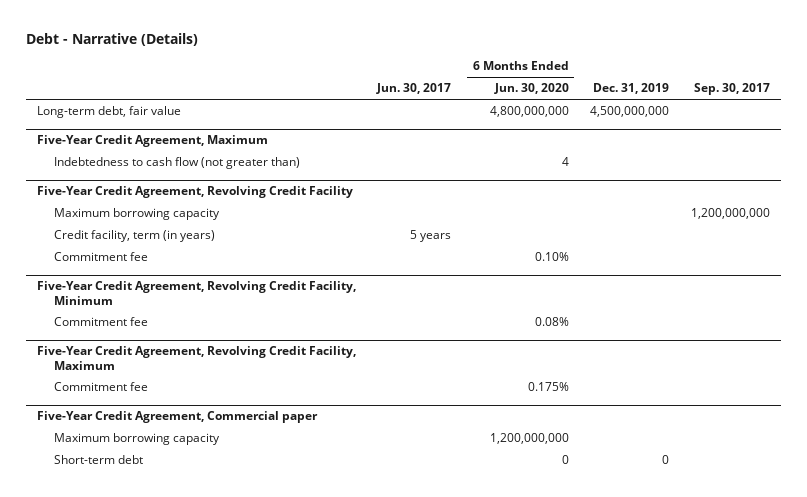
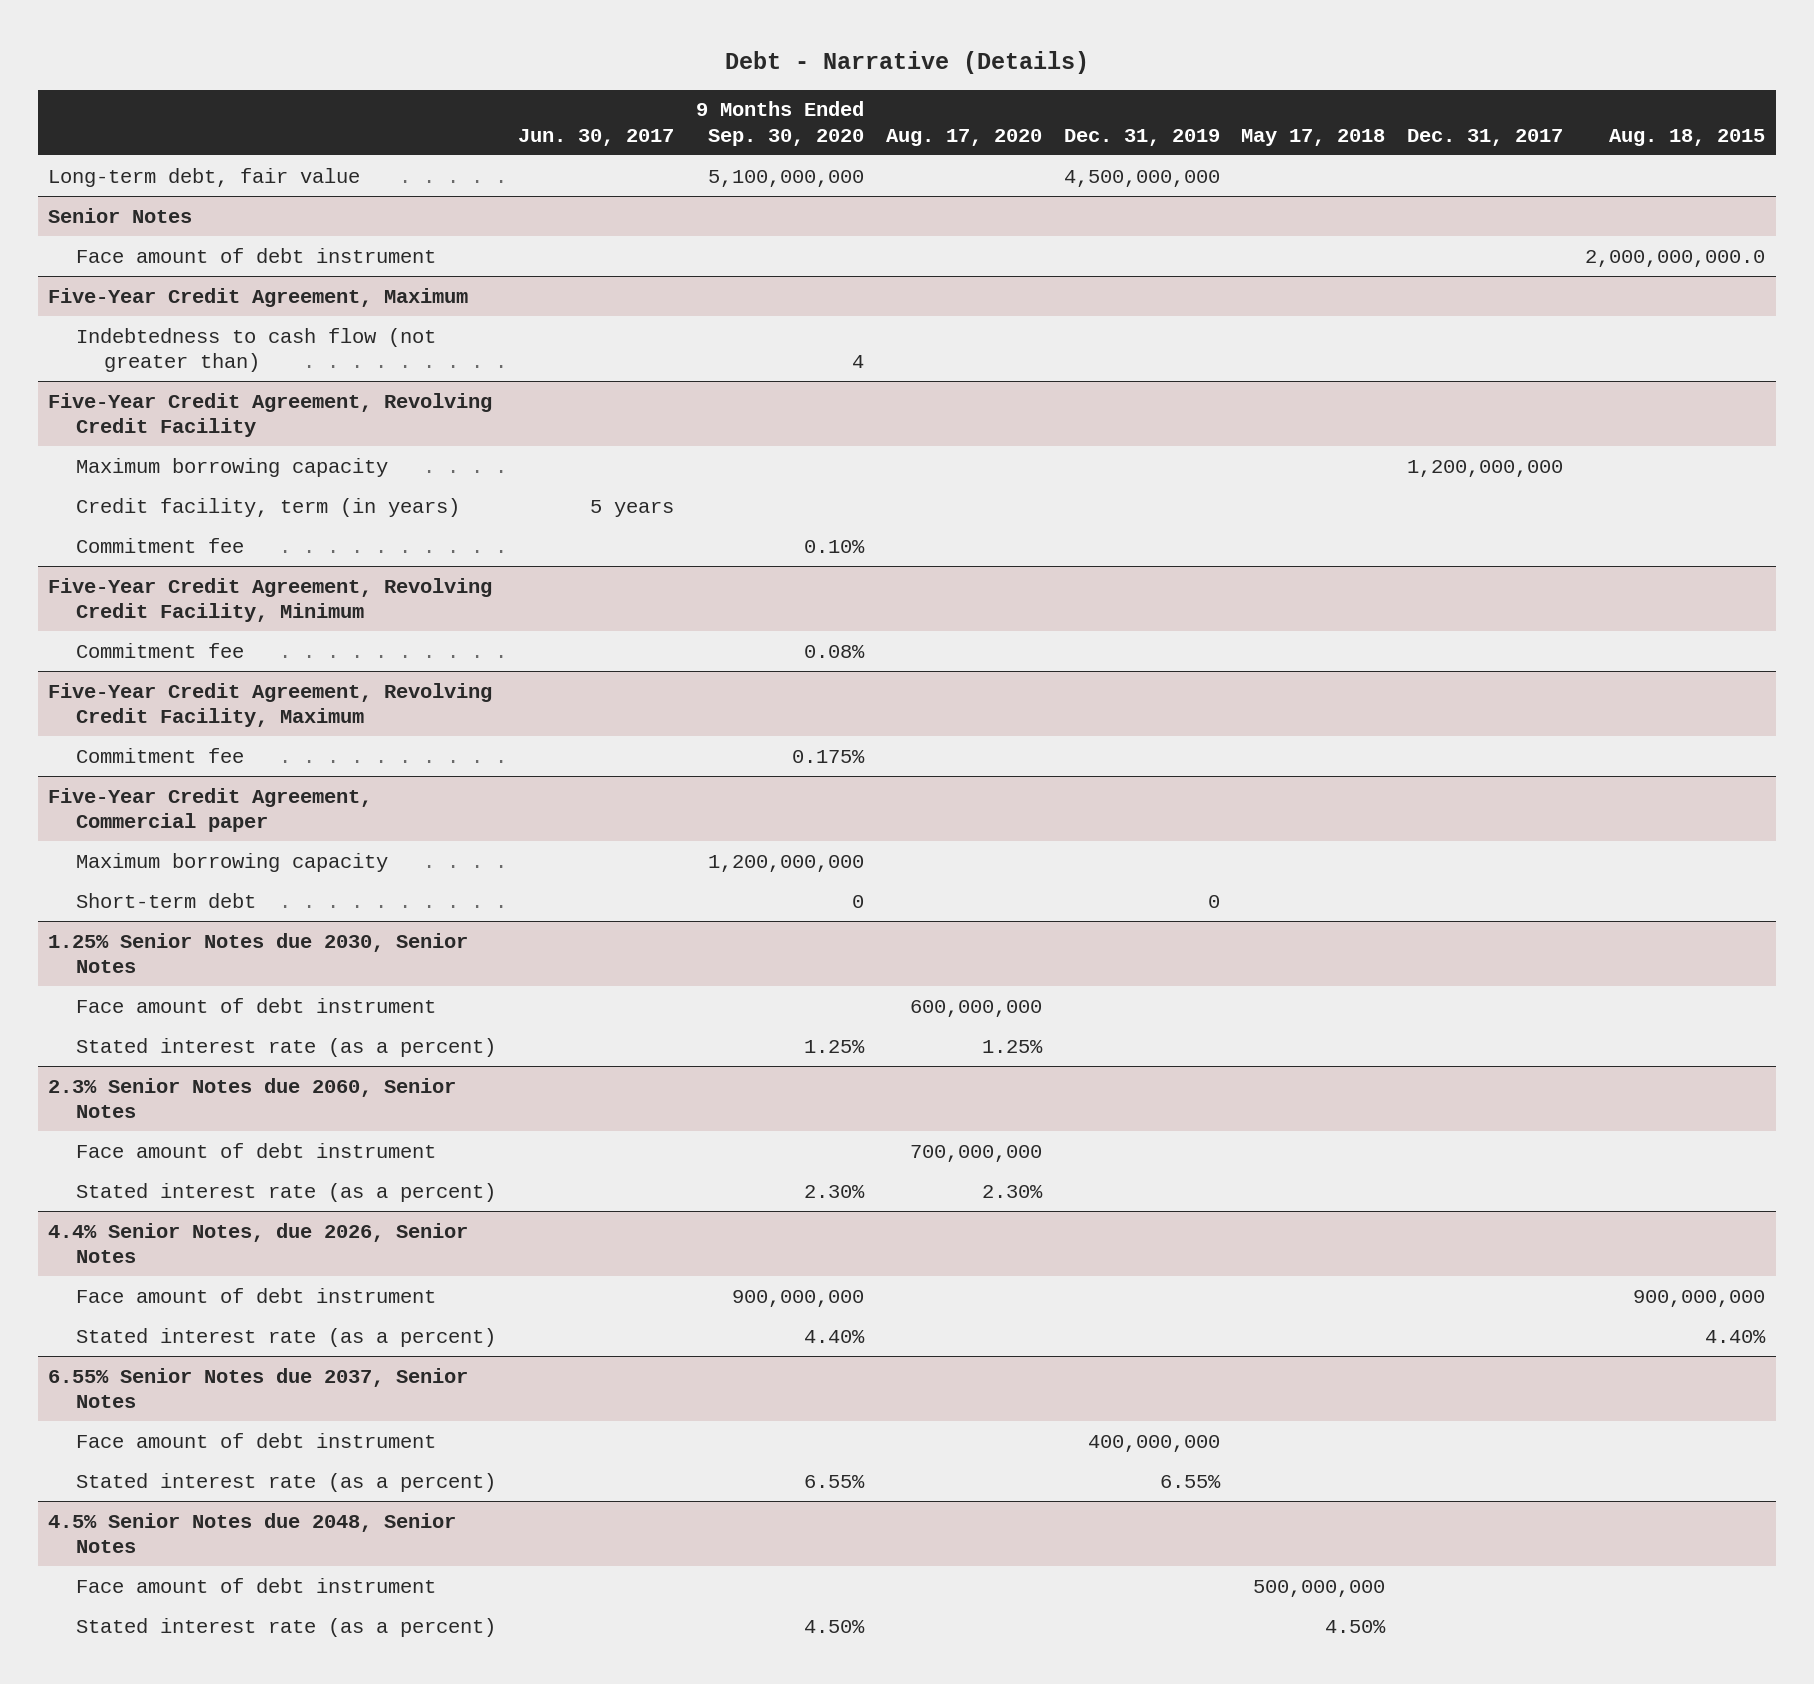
- | Jun. 30, 2017 | 6 Months Ended Jun. 30, 2020 | Dec. 31, 2019 | Sep. 30, 2017
+ | Jun. 30, 2017 | 9 Months Ended Sep. 30, 2020 | Aug. 17, 2020 | Dec. 31, 2019 | May 17, 2018 | Dec. 31, 2017 | Aug. 18, 2015
+ Senior Notes
+ Face amount of debt instrument | | | | | | | 2,000,000,000.0
+ 1.25% Senior Notes due 2030, Senior Notes
+ Face amount of debt instrument | | | 600,000,000 | | | |
+ Stated interest rate (as a percent) | | 1.25% | 1.25% | | | |
+ 2.3% Senior Notes due 2060, Senior Notes
+ Face amount of debt instrument | | | 700,000,000 | | | |
+ Stated interest rate (as a percent) | | 2.30% | 2.30% | | | |
+ 4.4% Senior Notes, due 2026, Senior Notes
+ Face amount of debt instrument | | 900,000,000 | | | | | 900,000,000
+ Stated interest rate (as a percent) | | 4.40% | | | | | 4.40%
+ 6.55% Senior Notes due 2037, Senior Notes
+ Face amount of debt instrument | | | | 400,000,000 | | |
+ Stated interest rate (as a percent) | | 6.55% | | 6.55% | | |
+ 4.5% Senior Notes due 2048, Senior Notes
+ Face amount of debt instrument | | | | | 500,000,000 | |
+ Stated interest rate (as a percent) | | 4.50% | | | 4.50% | |

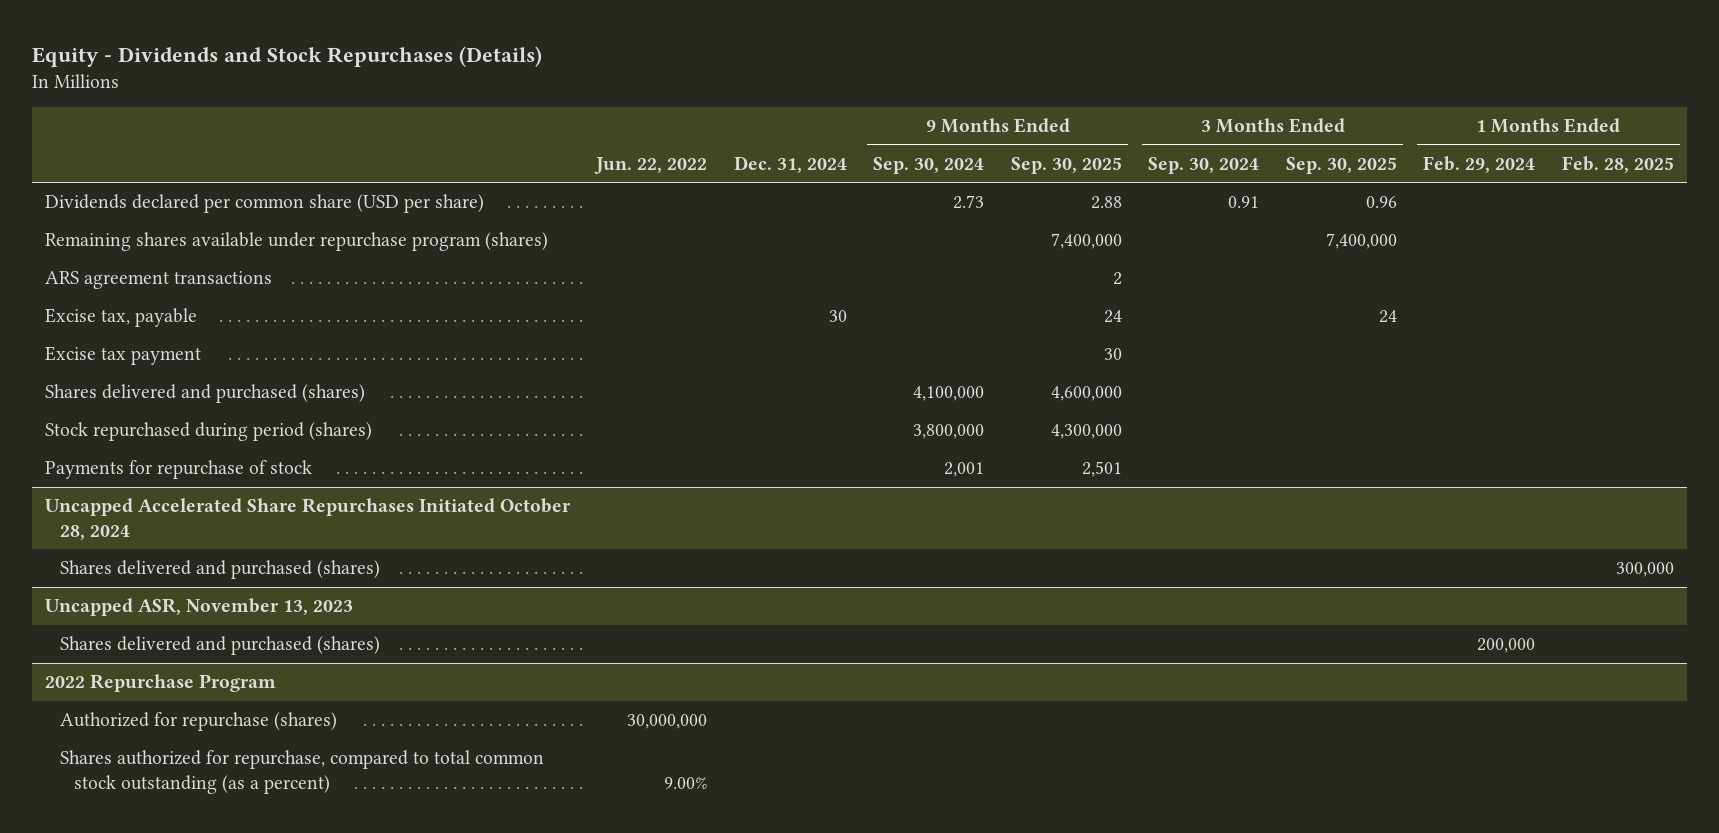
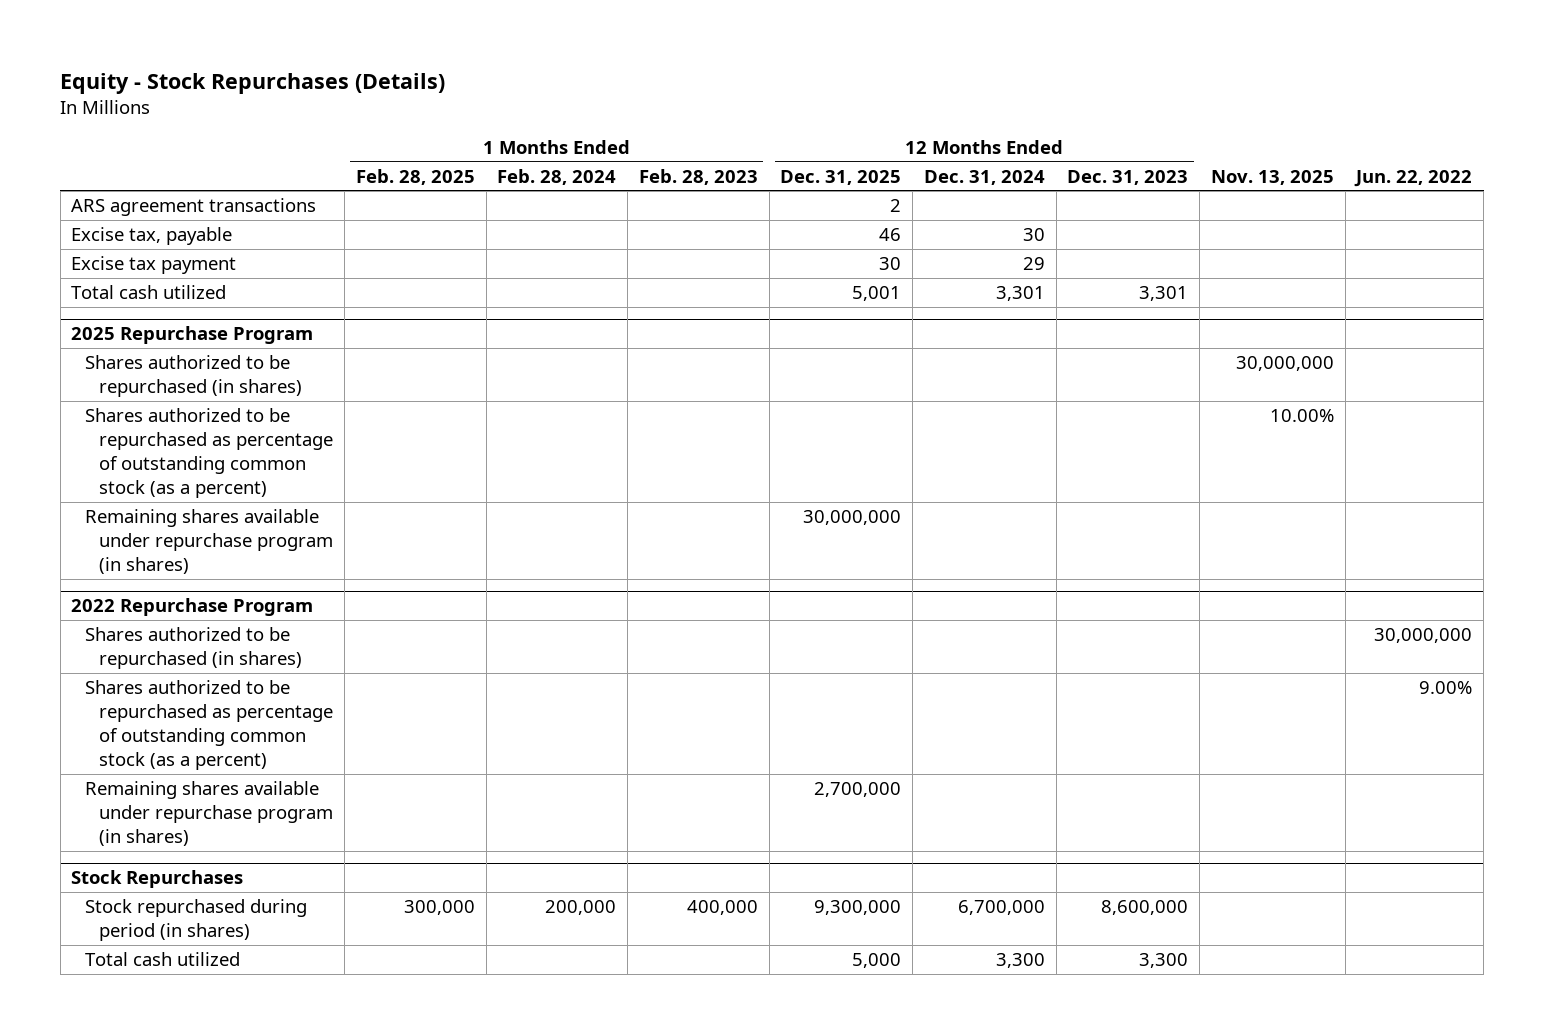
- Equity - Dividends and Stock Repurchases (Details)
+ Equity - Stock Repurchases (Details)
- | Jun. 22, 2022 | Dec. 31, 2024 | 9 Months Ended Sep. 30, 2024 | 9 Months Ended Sep. 30, 2025 | 3 Months Ended Sep. 30, 2024 | 3 Months Ended Sep. 30, 2025 | 1 Months Ended Feb. 29, 2024 | 1 Months Ended Feb. 28, 2025
+ | 1 Months Ended Feb. 28, 2025 | 1 Months Ended Feb. 28, 2024 | 1 Months Ended Feb. 28, 2023 | 12 Months Ended Dec. 31, 2025 | 12 Months Ended Dec. 31, 2024 | 12 Months Ended Dec. 31, 2023 | Nov. 13, 2025 | Jun. 22, 2022
- Dividends declared per common share (USD per share) | | | 2.73 | 2.88 | 0.91 | 0.96 | |
- Remaining shares available under repurchase program (shares) | | | | 7,400,000 | | 7,400,000 | |
- Shares delivered and purchased (shares) | | | 4,100,000 | 4,600,000 | | | |
- Stock repurchased during period (shares) | | | 3,800,000 | 4,300,000 | | | |
- Payments for repurchase of stock | | | 2,001 | 2,501 | | | |
- Uncapped Accelerated Share Repurchases Initiated October 28, 2024
- Shares delivered and purchased (shares) | | | | | | | | 300,000
- Uncapped ASR, November 13, 2023
- Shares delivered and purchased (shares) | | | | | | | 200,000 |
+ Total cash utilized | | | | 5,001 | 3,301 | 3,301 | |
+ 2025 Repurchase Program
+ Shares authorized to be repurchased (in shares) | | | | | | | 30,000,000 |
+ Shares authorized to be repurchased as percentage of outstanding common stock (as a percent) | | | | | | | 10.00% |
+ Remaining shares available under repurchase program (in shares) | | | | 30,000,000 | | | |
@ 2022 Repurchase Program
- Authorized for repurchase (shares) | 30,000,000 | | | | | | |
- Shares authorized for repurchase, compared to total common stock outstanding (as a percent) | 9.00% | | | | | | |
+ Shares authorized to be repurchased (in shares) | | | | | | | | 30,000,000
+ Shares authorized to be repurchased as percentage of outstanding common stock (as a percent) | | | | | | | | 9.00%
+ Remaining shares available under repurchase program (in shares) | | | | 2,700,000 | | | |
+ Stock Repurchases
+ Stock repurchased during period (in shares) | 300,000 | 200,000 | 400,000 | 9,300,000 | 6,700,000 | 8,600,000 | |
+ Total cash utilized | | | | 5,000 | 3,300 | 3,300 | |

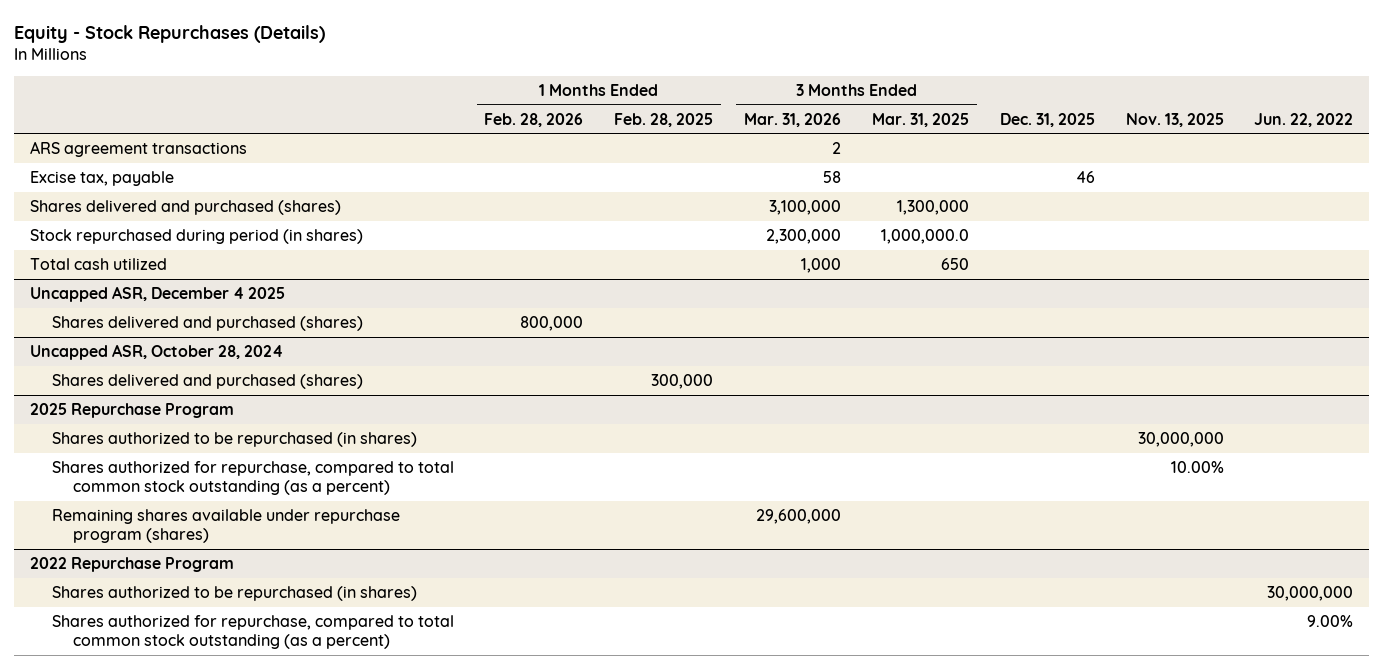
- | 1 Months Ended Feb. 28, 2025 | 1 Months Ended Feb. 28, 2024 | 1 Months Ended Feb. 28, 2023 | 12 Months Ended Dec. 31, 2025 | 12 Months Ended Dec. 31, 2024 | 12 Months Ended Dec. 31, 2023 | Nov. 13, 2025 | Jun. 22, 2022
+ | 1 Months Ended Feb. 28, 2026 | 1 Months Ended Feb. 28, 2025 | 3 Months Ended Mar. 31, 2026 | 3 Months Ended Mar. 31, 2025 | Dec. 31, 2025 | Nov. 13, 2025 | Jun. 22, 2022
- Excise tax payment | | | | 30 | 29 | | |
+ Shares delivered and purchased (shares) | | | 3,100,000 | 1,300,000 | | |
+ Stock repurchased during period (in shares) | | | 2,300,000 | 1,000,000.0 | | |
+ Uncapped ASR, December 4 2025
+ Shares delivered and purchased (shares) | 800,000 | | | | | |
+ Uncapped ASR, October 28, 2024
+ Shares delivered and purchased (shares) | | 300,000 | | | | |
@ 2025 Repurchase Program
- Shares authorized to be repurchased as percentage of outstanding common stock (as a percent) | | | | | | | 10.00% |
- Remaining shares available under repurchase program (in shares) | | | | 30,000,000 | | | |
+ Shares authorized for repurchase, compared to total common stock outstanding (as a percent) | | | | | | 10.00% |
+ Remaining shares available under repurchase program (shares) | | | 29,600,000 | | | |
@ 2022 Repurchase Program
- Shares authorized to be repurchased as percentage of outstanding common stock (as a percent) | | | | | | | | 9.00%
- Remaining shares available under repurchase program (in shares) | | | | 2,700,000 | | | |
- Stock Repurchases
- Stock repurchased during period (in shares) | 300,000 | 200,000 | 400,000 | 9,300,000 | 6,700,000 | 8,600,000 | |
- Total cash utilized | | | | 5,000 | 3,300 | 3,300 | |
@ 2022 Repurchase Program
+ Shares authorized for repurchase, compared to total common stock outstanding (as a percent) | | | | | | | 9.00%

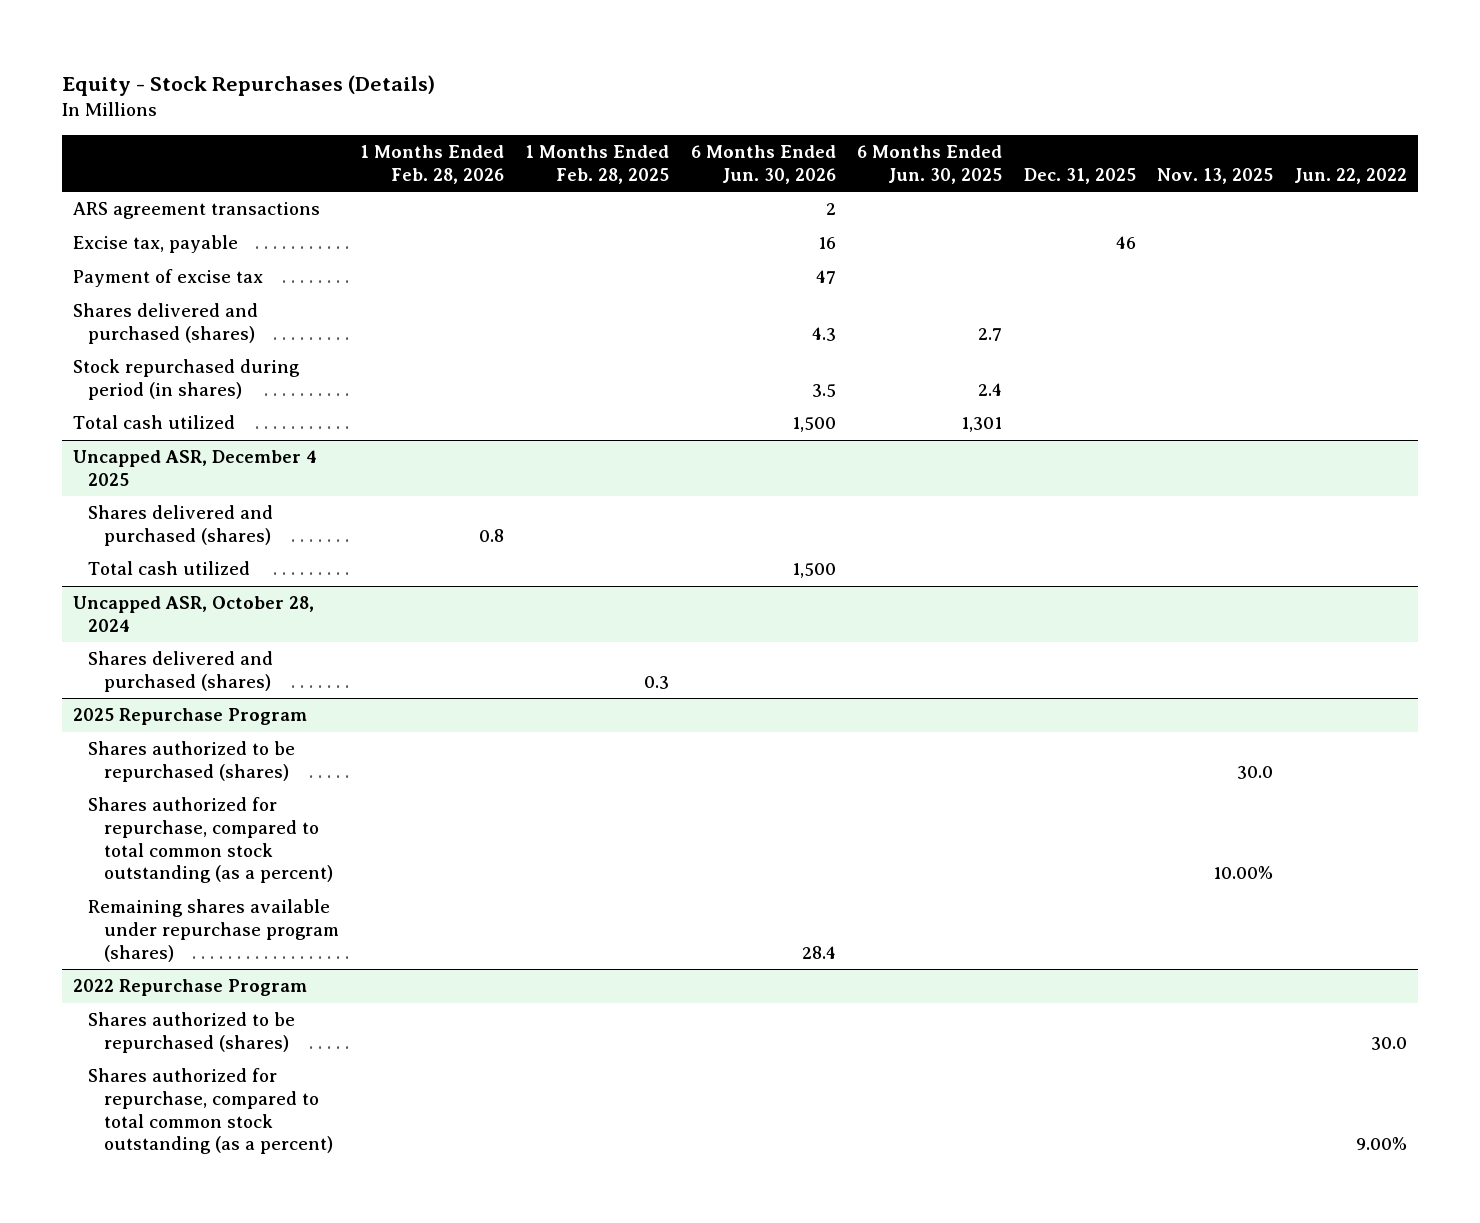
- | 1 Months Ended Feb. 28, 2026 | 1 Months Ended Feb. 28, 2025 | 3 Months Ended Mar. 31, 2026 | 3 Months Ended Mar. 31, 2025 | Dec. 31, 2025 | Nov. 13, 2025 | Jun. 22, 2022
+ | 1 Months Ended Feb. 28, 2026 | 1 Months Ended Feb. 28, 2025 | 6 Months Ended Jun. 30, 2026 | 6 Months Ended Jun. 30, 2025 | Dec. 31, 2025 | Nov. 13, 2025 | Jun. 22, 2022
+ Payment of excise tax | | | 47 | | | |
@ Uncapped ASR, December 4 2025
- Shares delivered and purchased (shares) | 800,000 | | | | | |
+ Shares delivered and purchased (shares) | 0.8 | | | | | |
+ Total cash utilized | | | 1,500 | | | |
@ Uncapped ASR, October 28, 2024
- Shares delivered and purchased (shares) | | 300,000 | | | | |
+ Shares delivered and purchased (shares) | | 0.3 | | | | |
@ 2025 Repurchase Program
- Shares authorized to be repurchased (in shares) | | | | | | 30,000,000 |
+ Shares authorized to be repurchased (shares) | | | | | | 30.0 |
@ 2022 Repurchase Program
- Shares authorized to be repurchased (in shares) | | | | | | | 30,000,000
+ Shares authorized to be repurchased (shares) | | | | | | | 30.0

